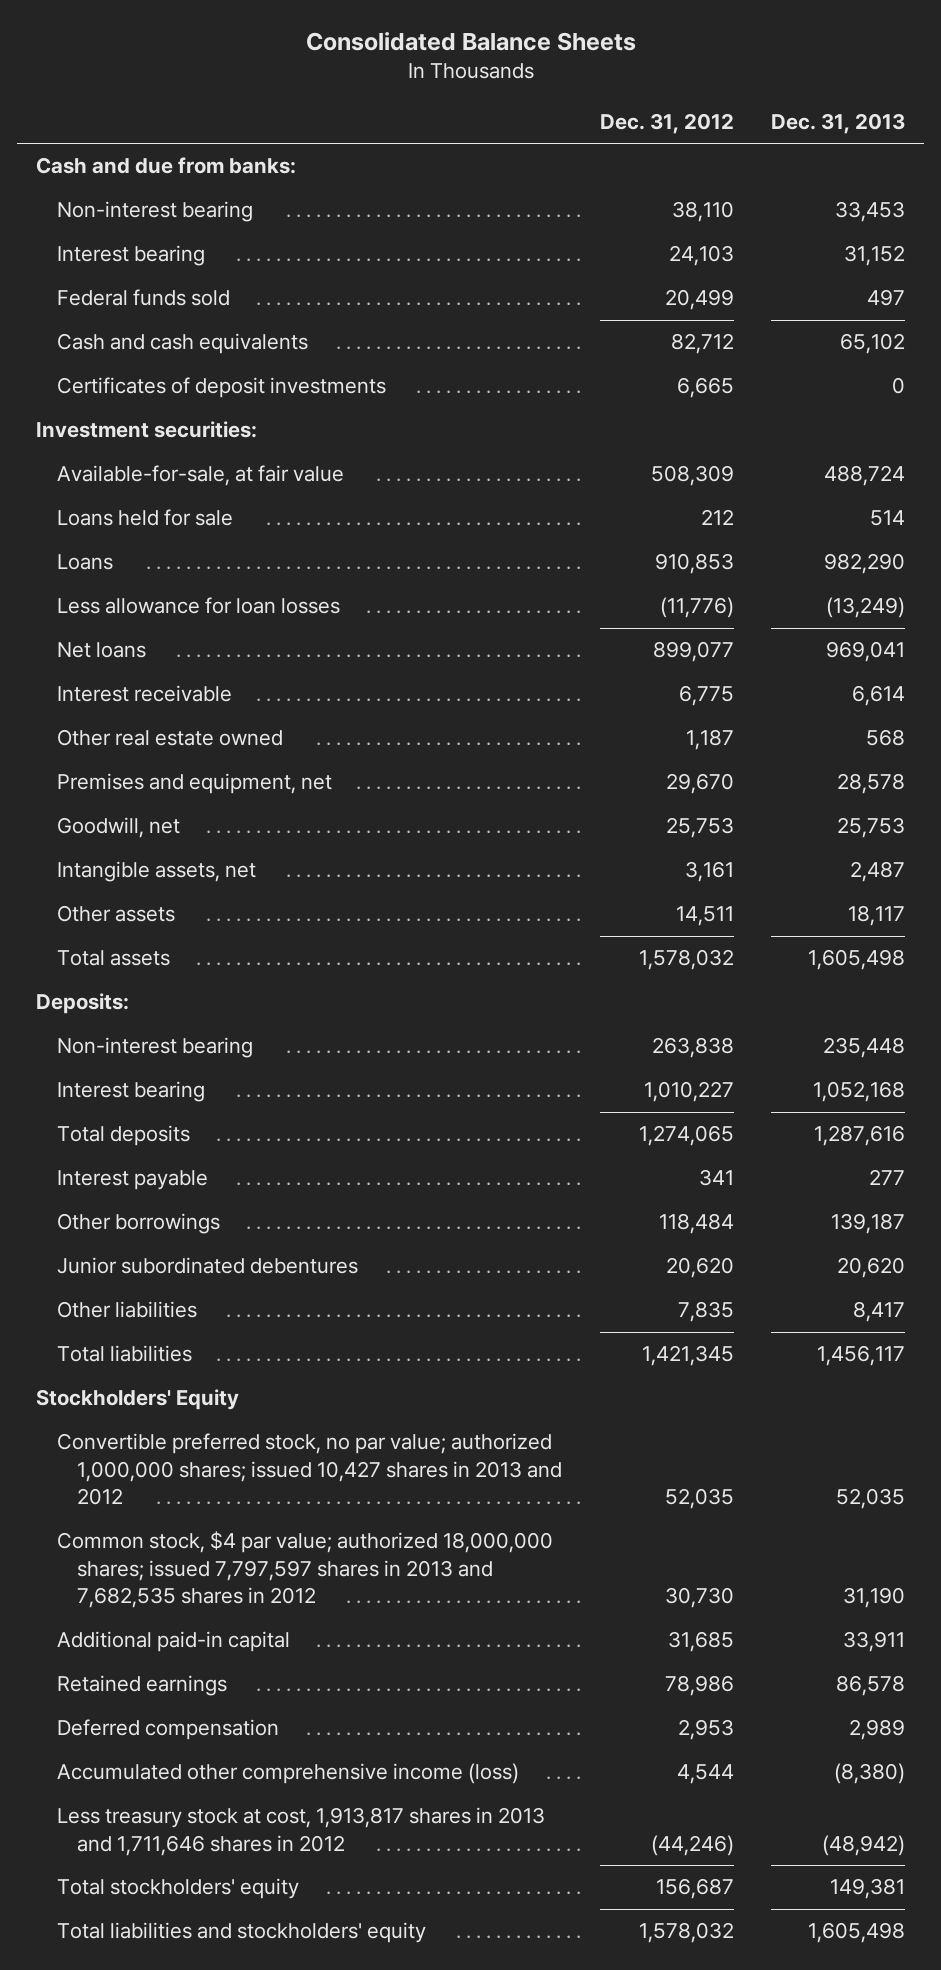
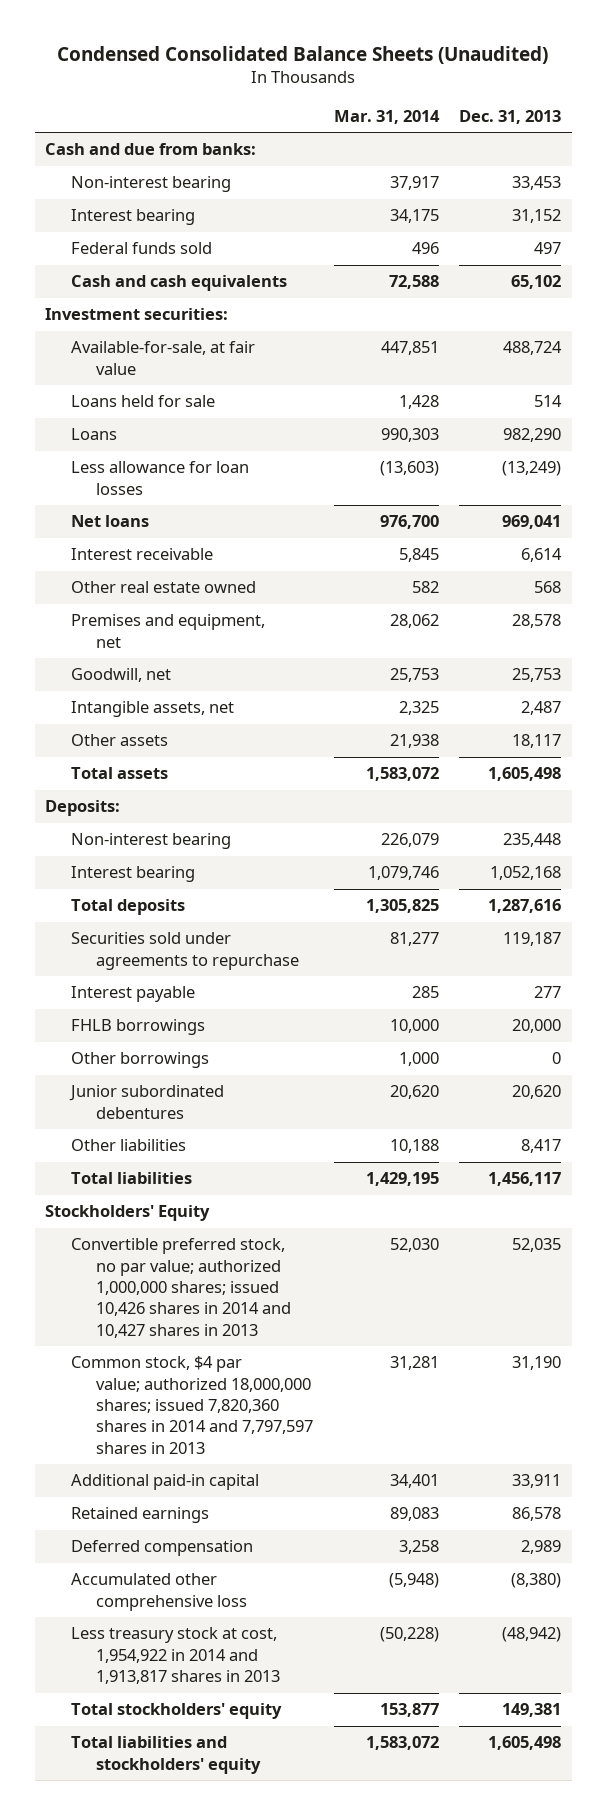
- Consolidated Balance Sheets
+ Condensed Consolidated Balance Sheets (Unaudited)
- | Dec. 31, 2012 | Dec. 31, 2013
+ | Mar. 31, 2014 | Dec. 31, 2013
- Certificates of deposit investments | 6,665 | 0
+ Securities sold under agreements to repurchase | 81,277 | 119,187
- Other borrowings | 118,484 | 139,187
+ FHLB borrowings | 10,000 | 20,000
+ Other borrowings | 1,000 | 0
- Convertible preferred stock, no par value; authorized 1,000,000 shares; issued 10,427 shares in 2013 and 2012 | 52,035 | 52,035
- Common stock, $4 par value; authorized 18,000,000 shares; issued 7,797,597 shares in 2013 and 7,682,535 shares in 2012 | 30,730 | 31,190
+ Convertible preferred stock, no par value; authorized 1,000,000 shares; issued 10,426 shares in 2014 and 10,427 shares in 2013 | 52,030 | 52,035
+ Common stock, $4 par value; authorized 18,000,000 shares; issued 7,820,360 shares in 2014 and 7,797,597 shares in 2013 | 31,281 | 31,190
- Accumulated other comprehensive income (loss) | 4,544 | (8,380)
- Less treasury stock at cost, 1,913,817 shares in 2013 and 1,711,646 shares in 2012 | (44,246) | (48,942)
+ Accumulated other comprehensive loss | (5,948) | (8,380)
+ Less treasury stock at cost, 1,954,922 in 2014 and 1,913,817 shares in 2013 | (50,228) | (48,942)

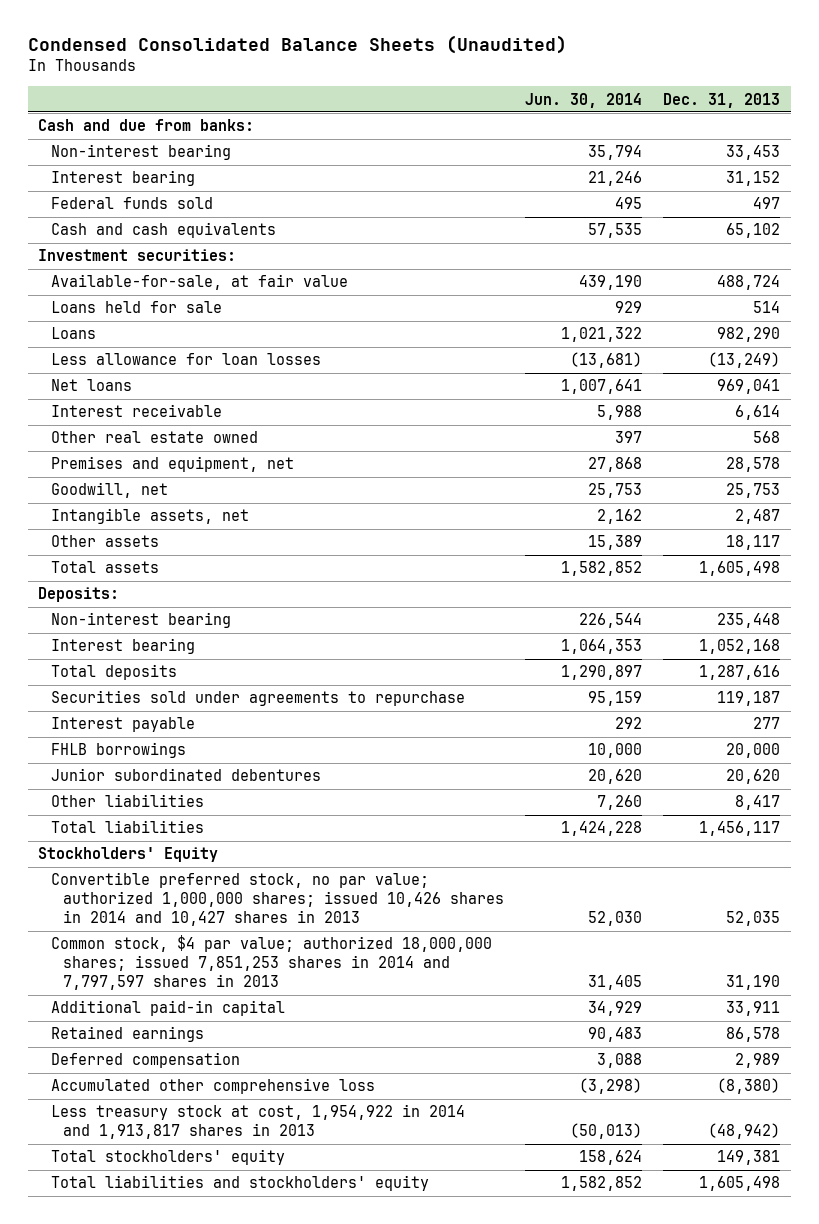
- | Mar. 31, 2014 | Dec. 31, 2013
+ | Jun. 30, 2014 | Dec. 31, 2013
- Other borrowings | 1,000 | 0
- Common stock, $4 par value; authorized 18,000,000 shares; issued 7,820,360 shares in 2014 and 7,797,597 shares in 2013 | 31,281 | 31,190
+ Common stock, $4 par value; authorized 18,000,000 shares; issued 7,851,253 shares in 2014 and 7,797,597 shares in 2013 | 31,405 | 31,190

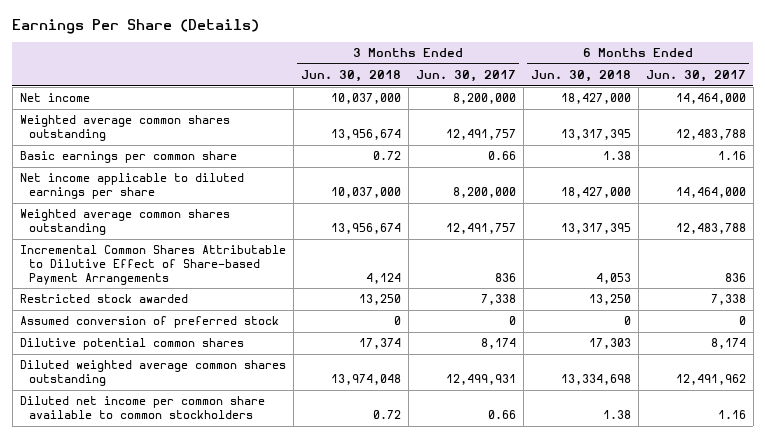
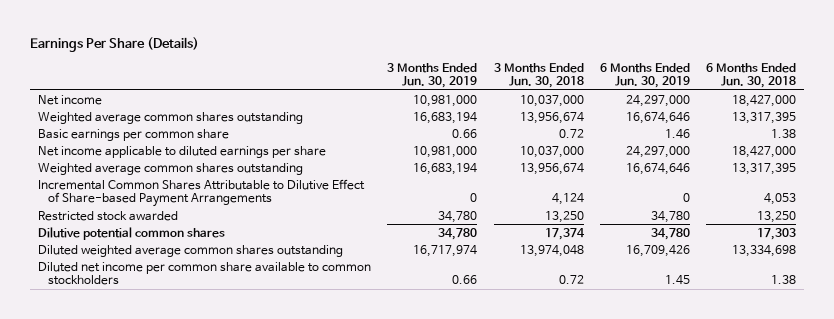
- | 3 Months Ended Jun. 30, 2018 | 3 Months Ended Jun. 30, 2017 | 6 Months Ended Jun. 30, 2018 | 6 Months Ended Jun. 30, 2017
+ | 3 Months Ended Jun. 30, 2019 | 3 Months Ended Jun. 30, 2018 | 6 Months Ended Jun. 30, 2019 | 6 Months Ended Jun. 30, 2018
- Assumed conversion of preferred stock | 0 | 0 | 0 | 0

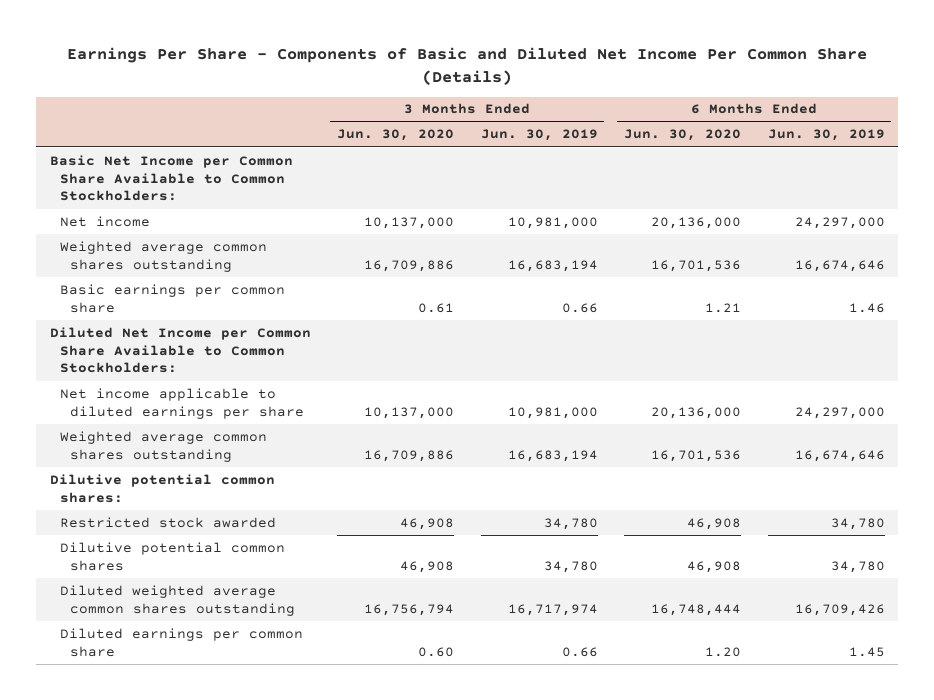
- Earnings Per Share (Details)
+ Earnings Per Share - Components of Basic and Diluted Net Income Per Common Share (Details)
- | 3 Months Ended Jun. 30, 2019 | 3 Months Ended Jun. 30, 2018 | 6 Months Ended Jun. 30, 2019 | 6 Months Ended Jun. 30, 2018
+ | 3 Months Ended Jun. 30, 2020 | 3 Months Ended Jun. 30, 2019 | 6 Months Ended Jun. 30, 2020 | 6 Months Ended Jun. 30, 2019
+ Basic Net Income per Common Share Available to Common Stockholders:
+ Diluted Net Income per Common Share Available to Common Stockholders:
- Incremental Common Shares Attributable to Dilutive Effect of Share-based Payment Arrangements | 0 | 4,124 | 0 | 4,053
+ Dilutive potential common shares:
- Diluted net income per common share available to common stockholders | 0.66 | 0.72 | 1.45 | 1.38
+ Diluted earnings per common share | 0.60 | 0.66 | 1.20 | 1.45

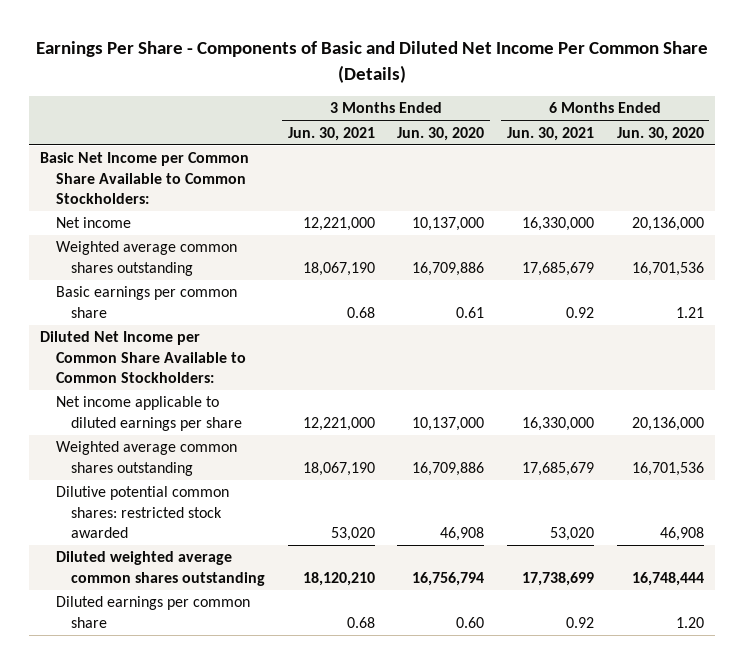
- | 3 Months Ended Jun. 30, 2020 | 3 Months Ended Jun. 30, 2019 | 6 Months Ended Jun. 30, 2020 | 6 Months Ended Jun. 30, 2019
+ | 3 Months Ended Jun. 30, 2021 | 3 Months Ended Jun. 30, 2020 | 6 Months Ended Jun. 30, 2021 | 6 Months Ended Jun. 30, 2020
- Dilutive potential common shares:
- Restricted stock awarded | 46,908 | 34,780 | 46,908 | 34,780
- Dilutive potential common shares | 46,908 | 34,780 | 46,908 | 34,780
+ Dilutive potential common shares: restricted stock awarded | 53,020 | 46,908 | 53,020 | 46,908

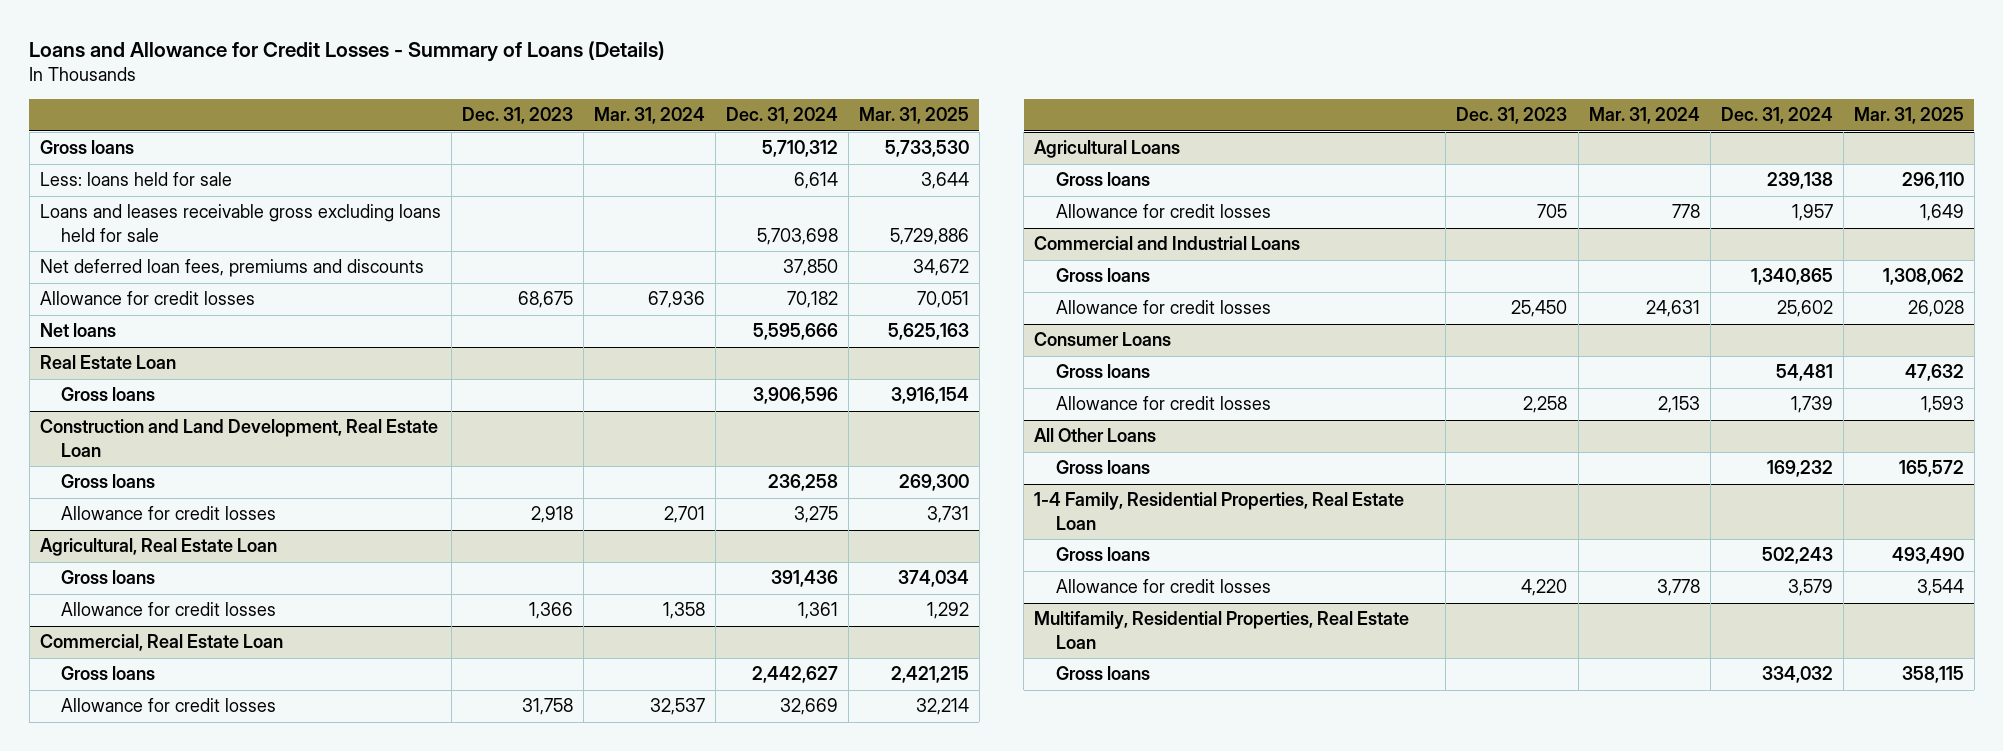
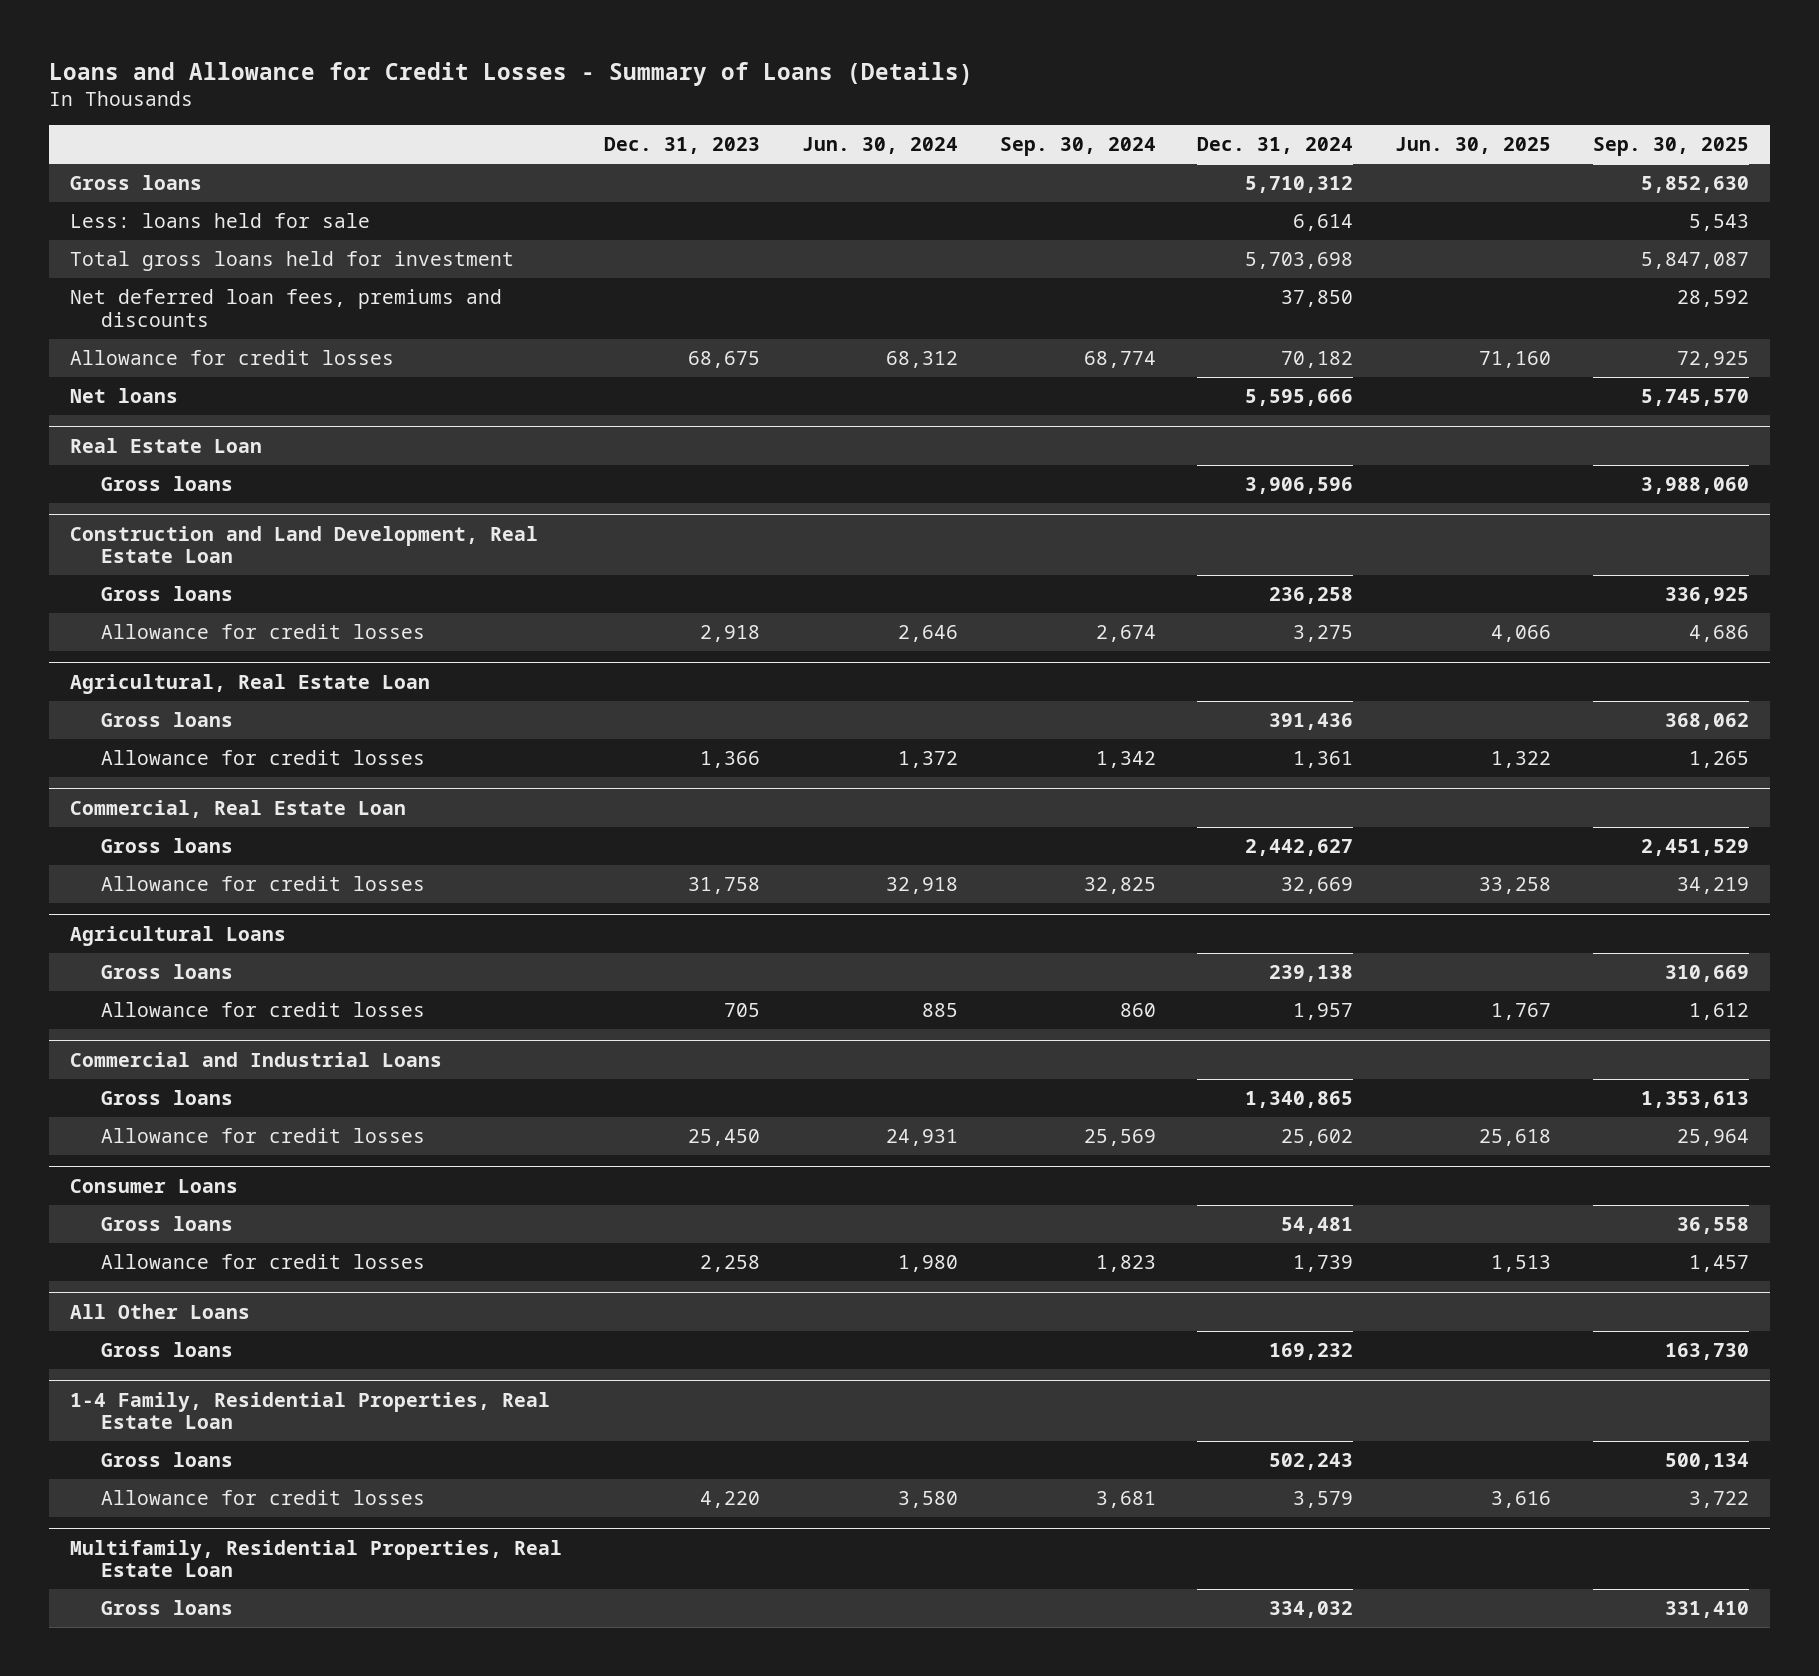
- | Dec. 31, 2023 | Mar. 31, 2024 | Dec. 31, 2024 | Mar. 31, 2025
+ | Dec. 31, 2023 | Jun. 30, 2024 | Sep. 30, 2024 | Dec. 31, 2024 | Jun. 30, 2025 | Sep. 30, 2025
- Loans and leases receivable gross excluding loans held for sale | | | 5,703,698 | 5,729,886
+ Total gross loans held for investment | | | | 5,703,698 | | 5,847,087

